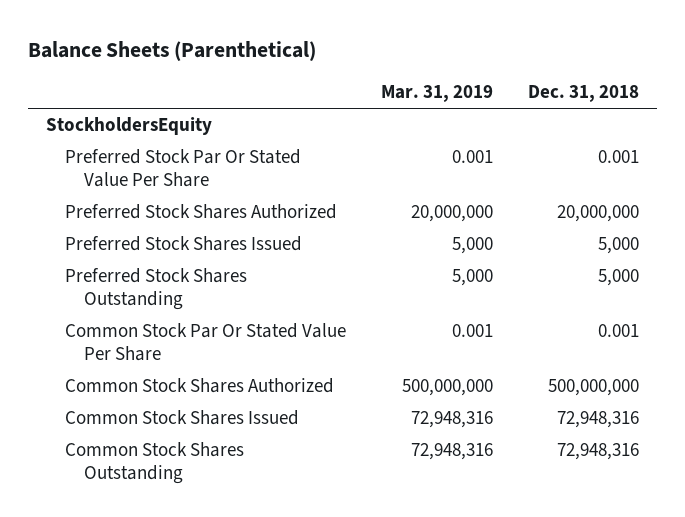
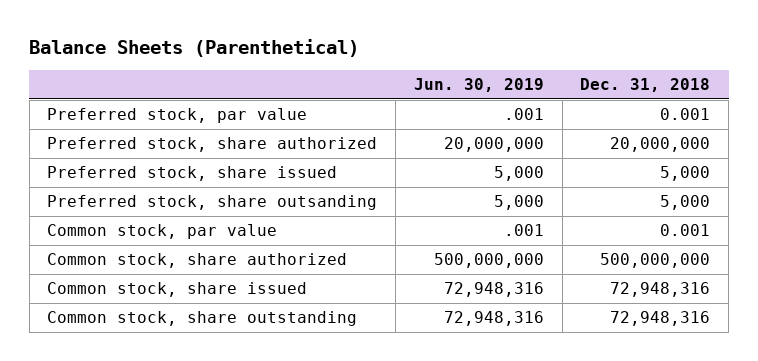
- | Mar. 31, 2019 | Dec. 31, 2018
+ | Jun. 30, 2019 | Dec. 31, 2018
- StockholdersEquity
- Preferred Stock Par Or Stated Value Per Share | 0.001 | 0.001
- Preferred Stock Shares Authorized | 20,000,000 | 20,000,000
- Preferred Stock Shares Issued | 5,000 | 5,000
- Preferred Stock Shares Outstanding | 5,000 | 5,000
- Common Stock Par Or Stated Value Per Share | 0.001 | 0.001
- Common Stock Shares Authorized | 500,000,000 | 500,000,000
- Common Stock Shares Issued | 72,948,316 | 72,948,316
- Common Stock Shares Outstanding | 72,948,316 | 72,948,316
+ Preferred stock, par value | .001 | 0.001
+ Preferred stock, share authorized | 20,000,000 | 20,000,000
+ Preferred stock, share issued | 5,000 | 5,000
+ Preferred stock, share outsanding | 5,000 | 5,000
+ Common stock, par value | .001 | 0.001
+ Common stock, share authorized | 500,000,000 | 500,000,000
+ Common stock, share issued | 72,948,316 | 72,948,316
+ Common stock, share outstanding | 72,948,316 | 72,948,316

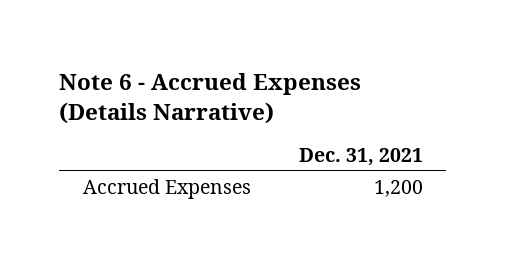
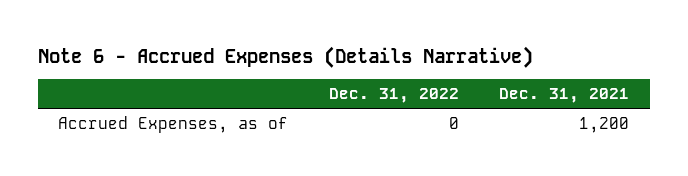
- | Dec. 31, 2021
+ | Dec. 31, 2022 | Dec. 31, 2021
- Accrued Expenses | 1,200
+ Accrued Expenses, as of | 0 | 1,200

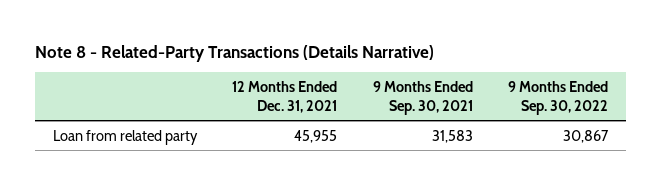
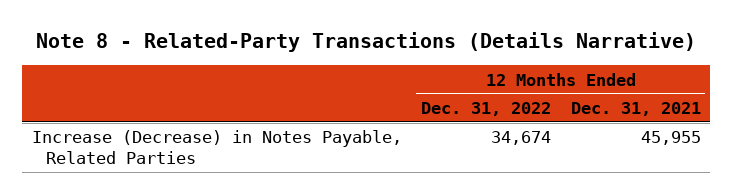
- | 12 Months Ended Dec. 31, 2021 | 9 Months Ended Sep. 30, 2021 | 9 Months Ended Sep. 30, 2022
+ | 12 Months Ended Dec. 31, 2022 | 12 Months Ended Dec. 31, 2021
- Loan from related party | 45,955 | 31,583 | 30,867
+ Increase (Decrease) in Notes Payable, Related Parties | 34,674 | 45,955

